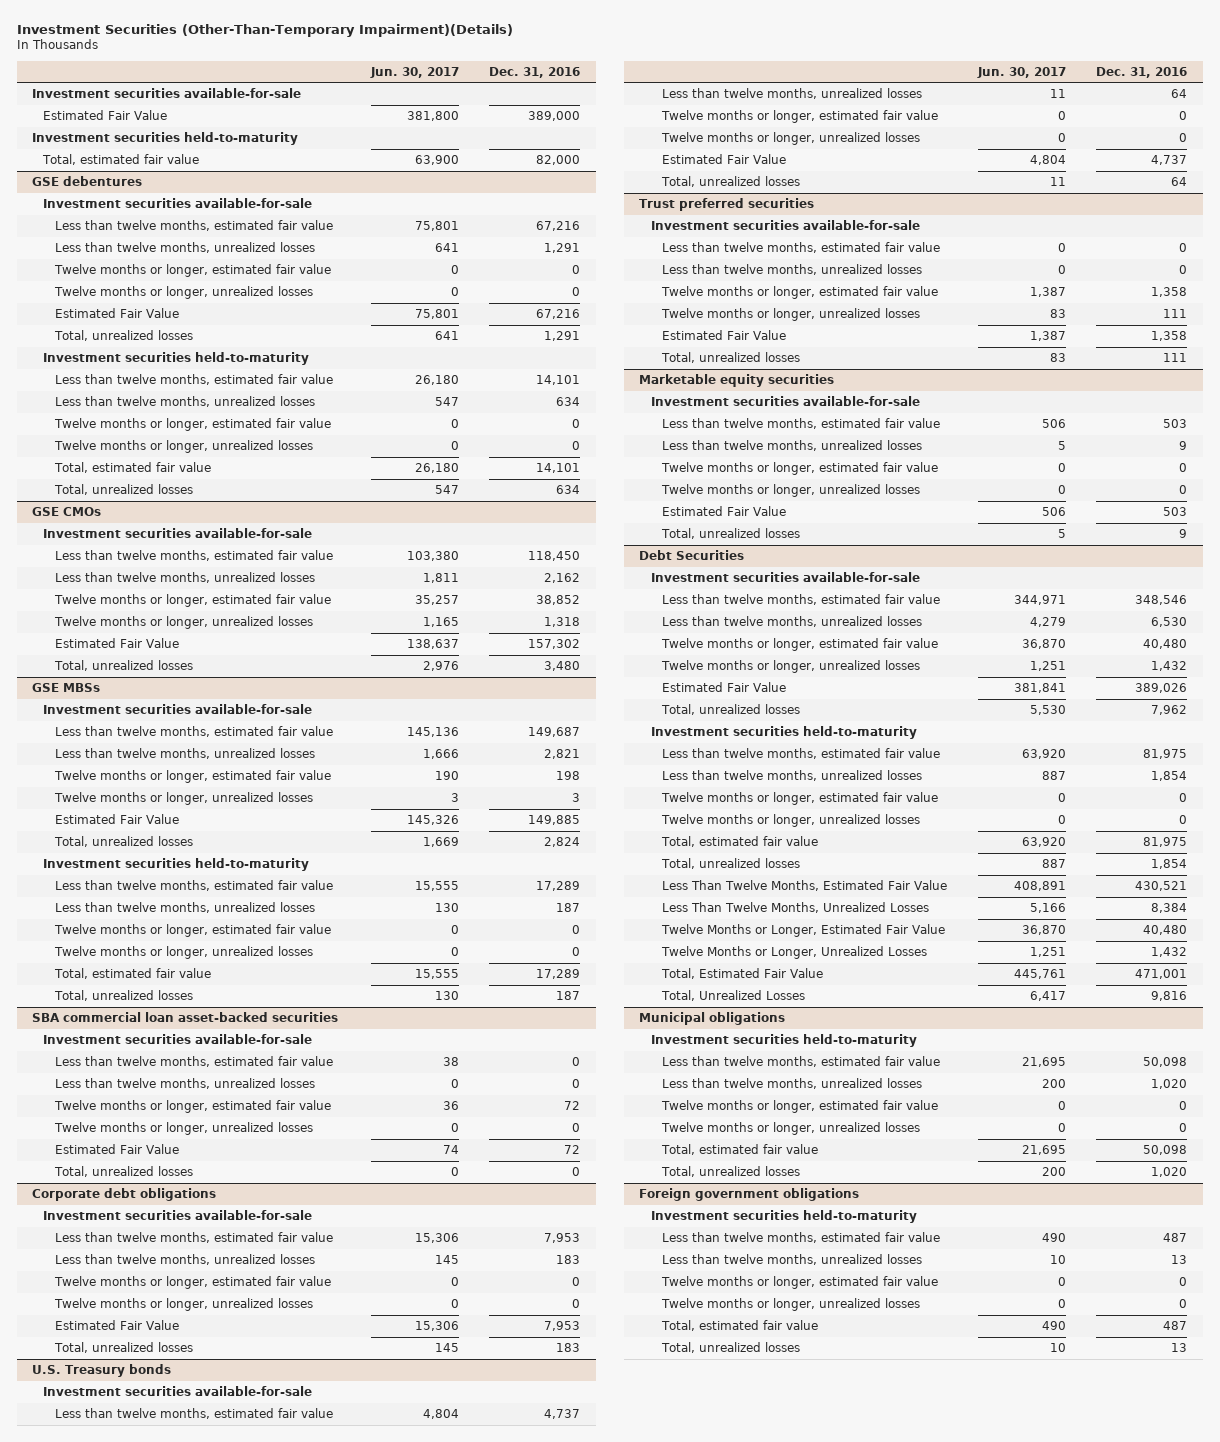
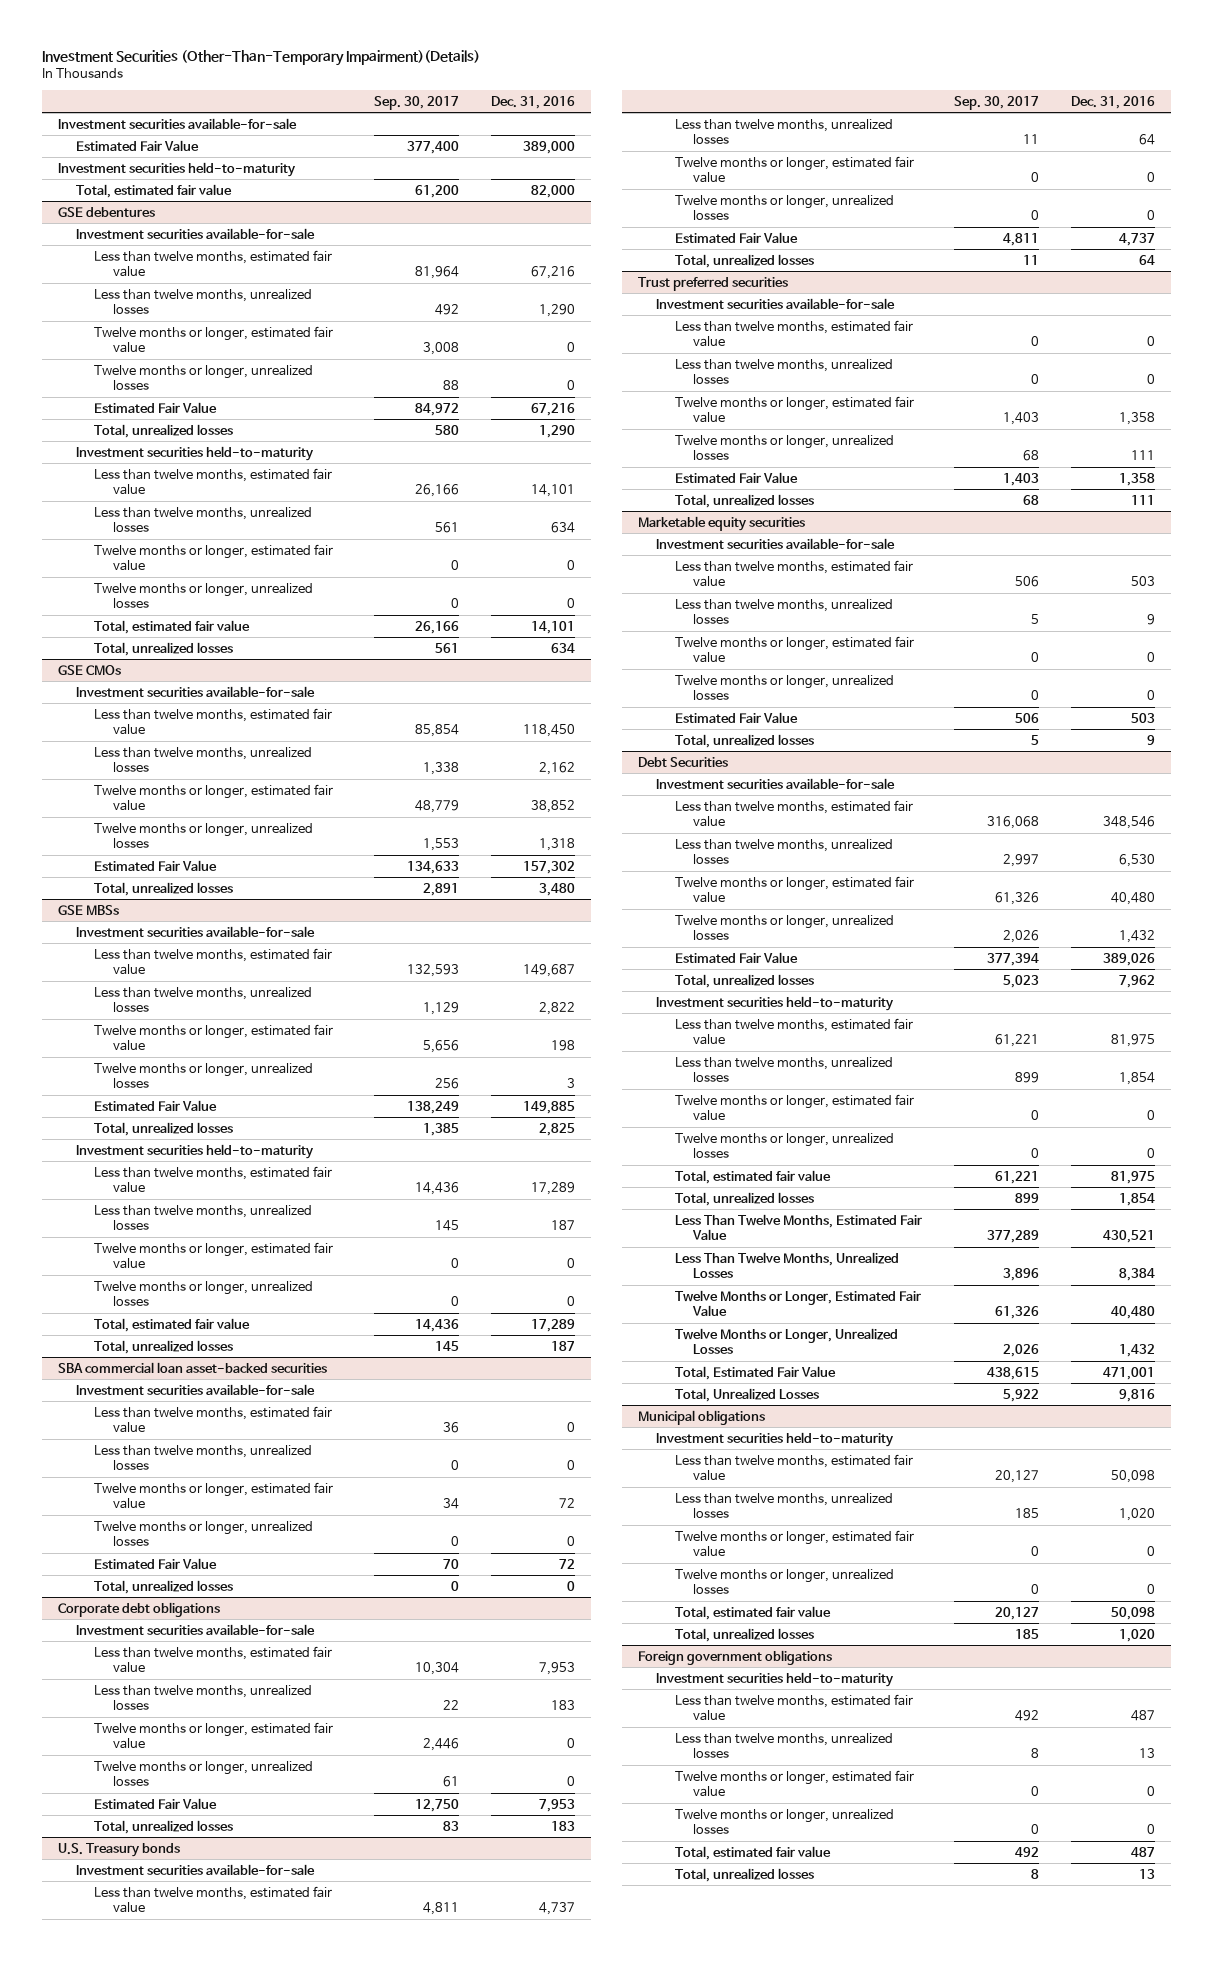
- | Jun. 30, 2017 | Dec. 31, 2016
+ | Sep. 30, 2017 | Dec. 31, 2016
@ GSE debentures
- Less than twelve months, unrealized losses | 641 | 1,291
+ Less than twelve months, unrealized losses | 492 | 1,290
- Total, unrealized losses | 641 | 1,291
+ Total, unrealized losses | 580 | 1,290
@ GSE MBSs
- Less than twelve months, unrealized losses | 1,666 | 2,821
+ Less than twelve months, unrealized losses | 1,129 | 2,822
- Total, unrealized losses | 1,669 | 2,824
+ Total, unrealized losses | 1,385 | 2,825

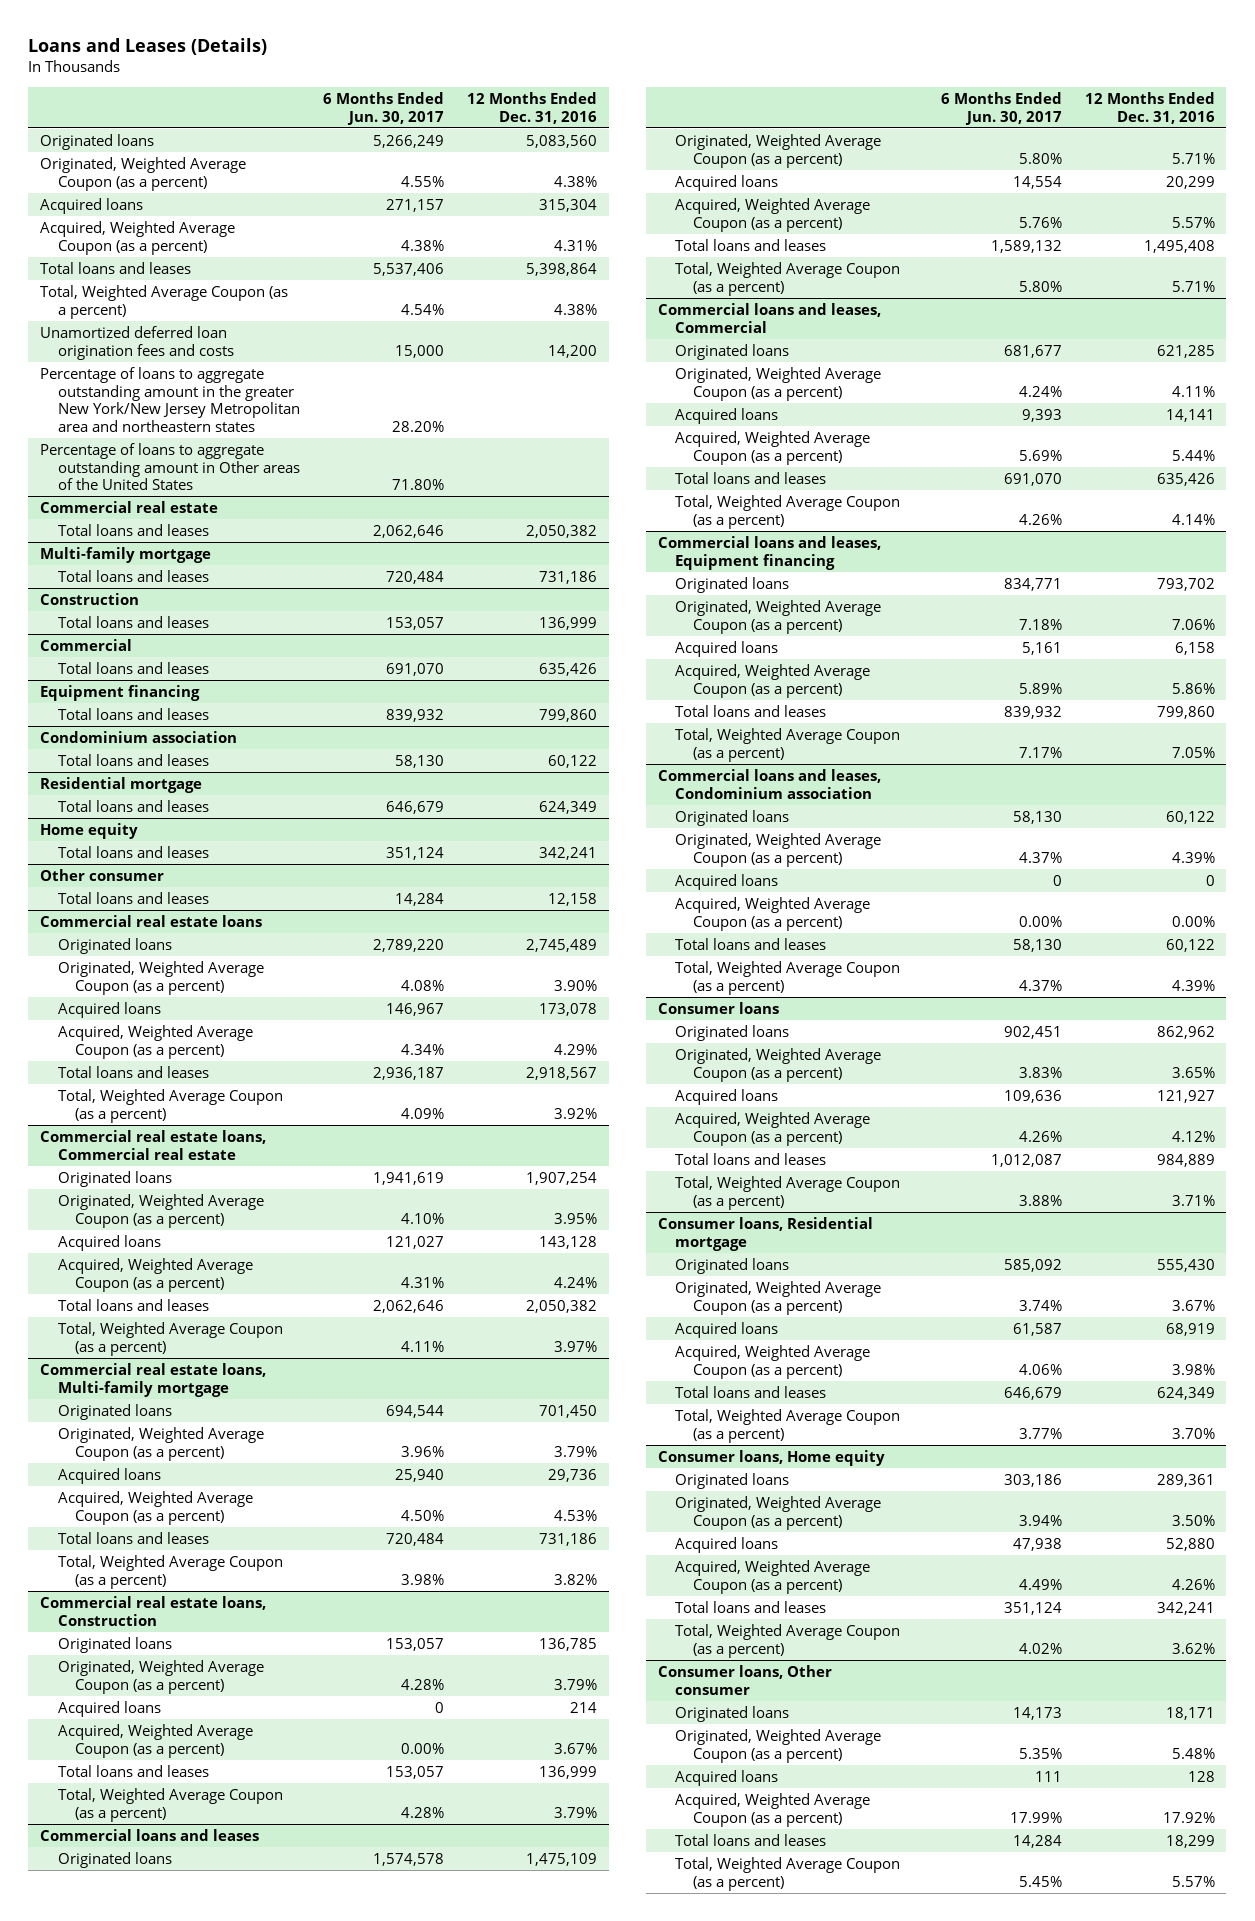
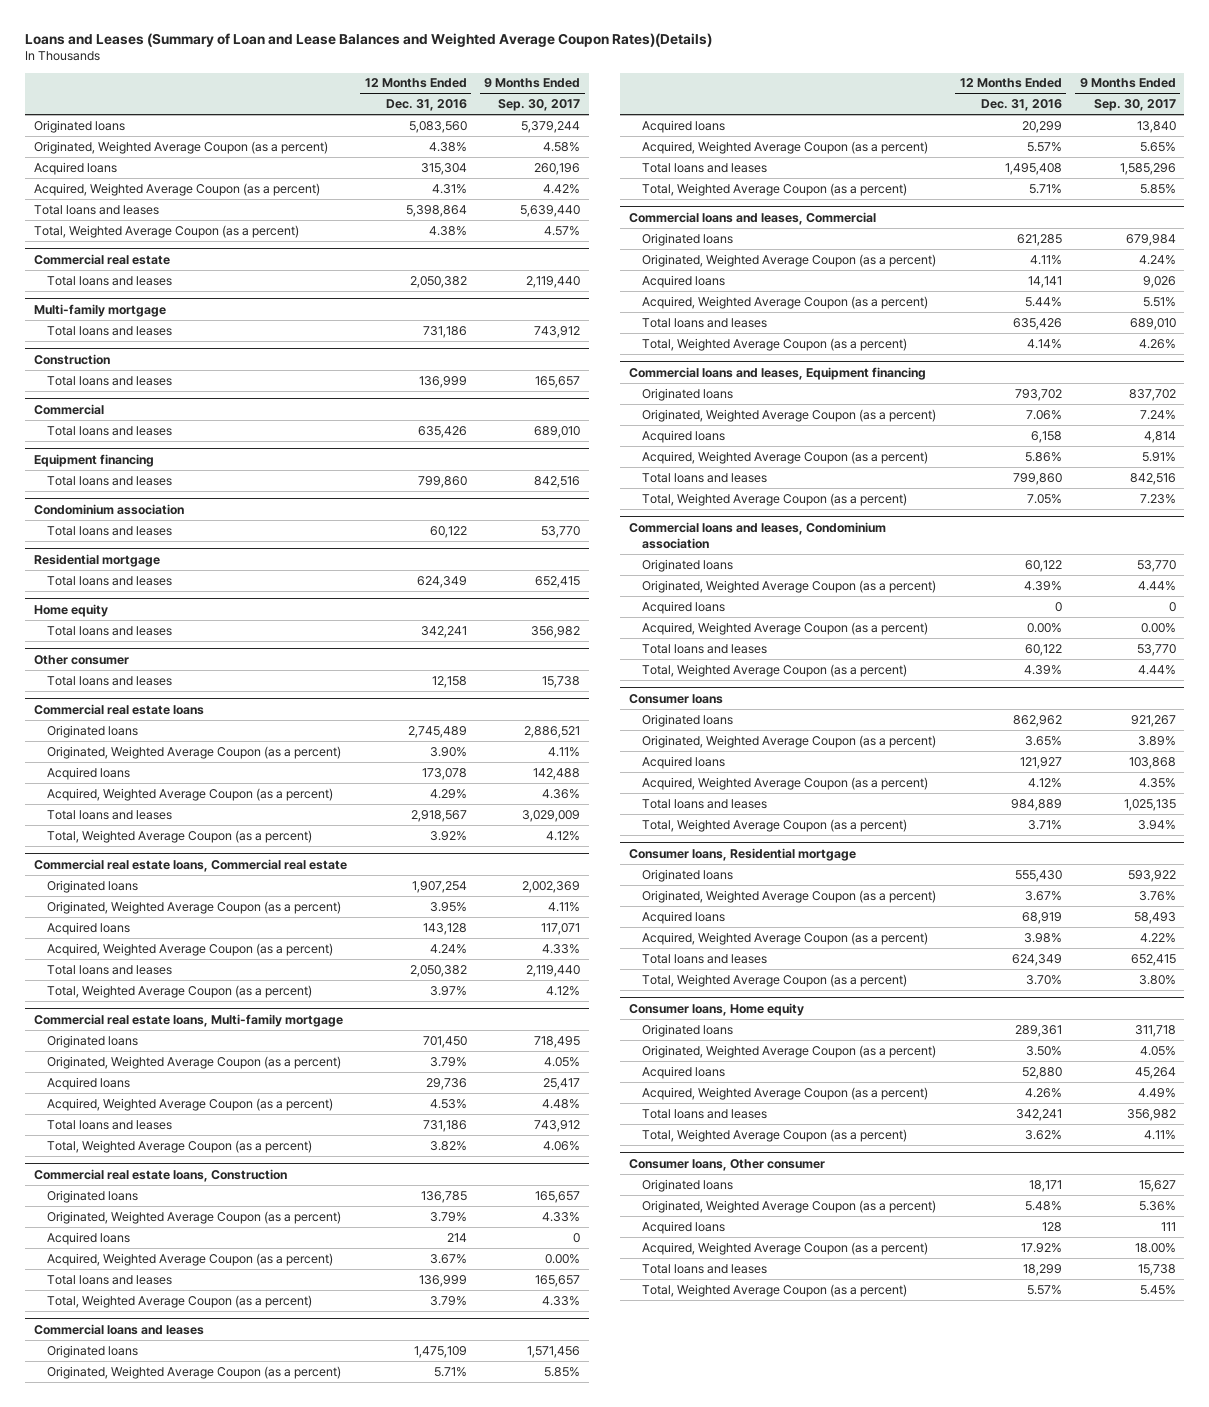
- Loans and Leases (Details)
+ Loans and Leases (Summary of Loan and Lease Balances and Weighted Average Coupon Rates)(Details)
- | 6 Months Ended Jun. 30, 2017 | 12 Months Ended Dec. 31, 2016
+ | 12 Months Ended Dec. 31, 2016 | 9 Months Ended Sep. 30, 2017
- Unamortized deferred loan origination fees and costs | 15,000 | 14,200
- Percentage of loans to aggregate outstanding amount in the greater New York/New Jersey Metropolitan area and northeastern states | 28.20% |
- Percentage of loans to aggregate outstanding amount in Other areas of the United States | 71.80% |

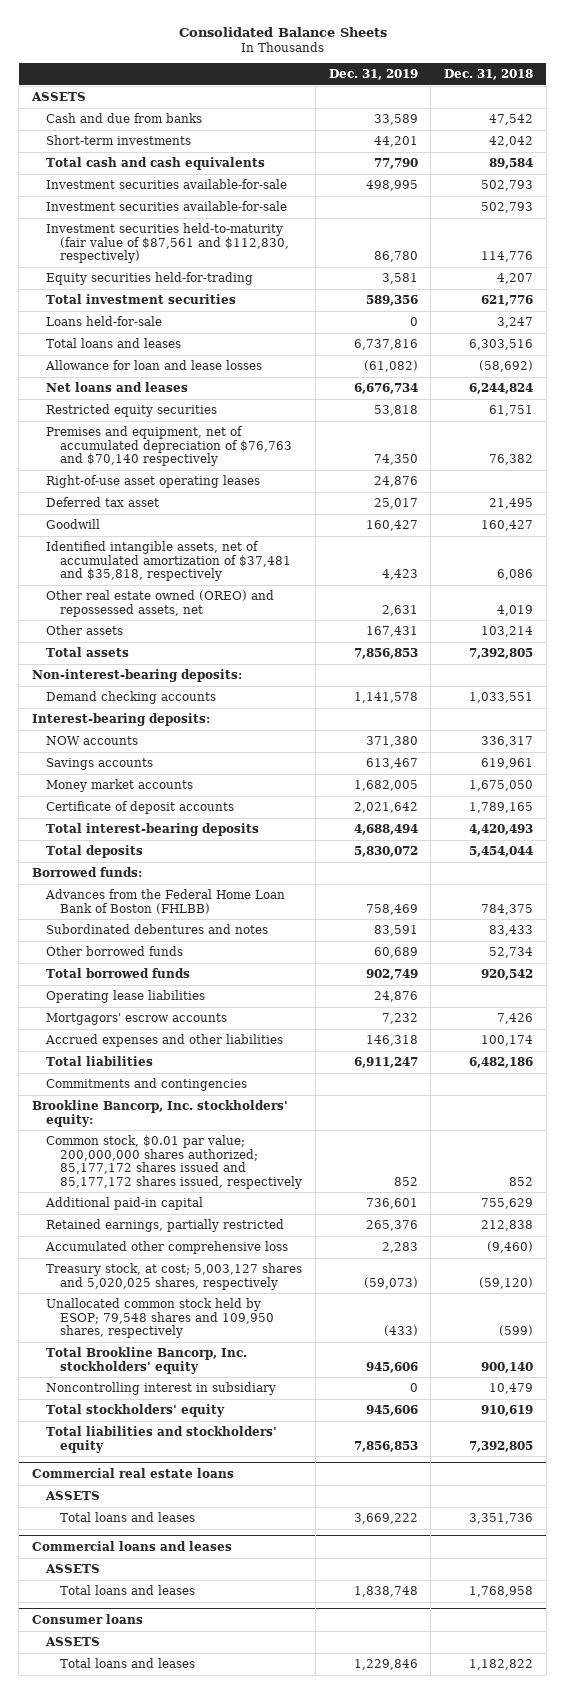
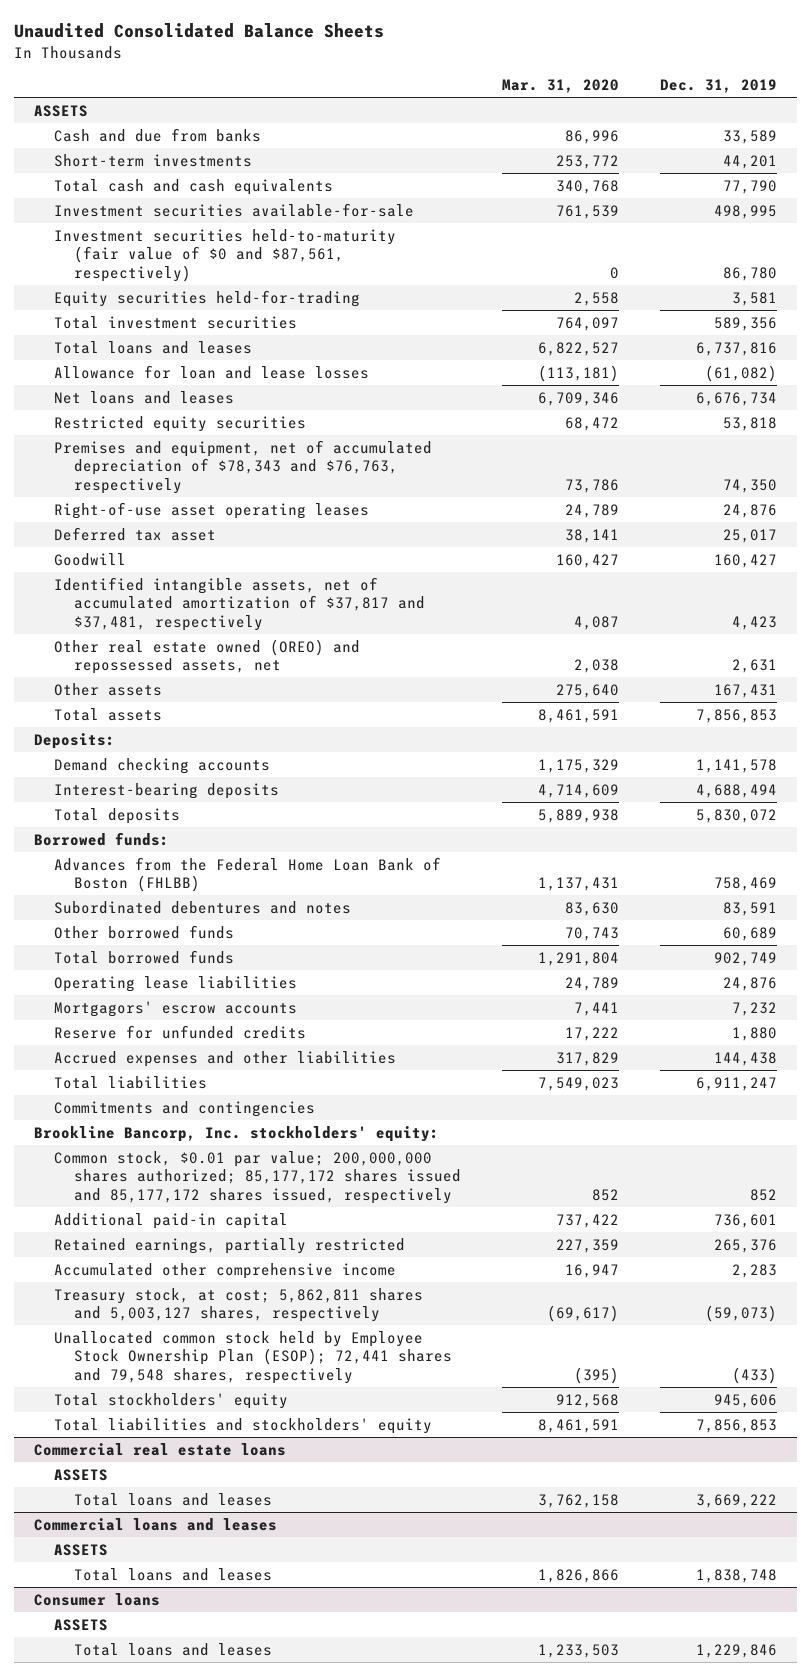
- Consolidated Balance Sheets
+ Unaudited Consolidated Balance Sheets
- | Dec. 31, 2019 | Dec. 31, 2018
+ | Mar. 31, 2020 | Dec. 31, 2019
- Investment securities available-for-sale | | 502,793
- Investment securities held-to-maturity (fair value of $87,561 and $112,830, respectively) | 86,780 | 114,776
+ Investment securities held-to-maturity (fair value of $0 and $87,561, respectively) | 0 | 86,780
- Loans held-for-sale | 0 | 3,247
- Premises and equipment, net of accumulated depreciation of $76,763 and $70,140 respectively | 74,350 | 76,382
+ Premises and equipment, net of accumulated depreciation of $78,343 and $76,763, respectively | 73,786 | 74,350
- Identified intangible assets, net of accumulated amortization of $37,481 and $35,818, respectively | 4,423 | 6,086
+ Identified intangible assets, net of accumulated amortization of $37,817 and $37,481, respectively | 4,087 | 4,423
- Non-interest-bearing deposits:
+ Deposits:
- Interest-bearing deposits:
- NOW accounts | 371,380 | 336,317
- Savings accounts | 613,467 | 619,961
- Money market accounts | 1,682,005 | 1,675,050
- Certificate of deposit accounts | 2,021,642 | 1,789,165
- Total interest-bearing deposits | 4,688,494 | 4,420,493
+ Interest-bearing deposits | 4,714,609 | 4,688,494
- Accrued expenses and other liabilities | 146,318 | 100,174
+ Reserve for unfunded credits | 17,222 | 1,880
+ Accrued expenses and other liabilities | 317,829 | 144,438
- Accumulated other comprehensive loss | 2,283 | (9,460)
- Treasury stock, at cost; 5,003,127 shares and 5,020,025 shares, respectively | (59,073) | (59,120)
- Unallocated common stock held by ESOP; 79,548 shares and 109,950 shares, respectively | (433) | (599)
- Total Brookline Bancorp, Inc. stockholders' equity | 945,606 | 900,140
- Noncontrolling interest in subsidiary | 0 | 10,479
+ Accumulated other comprehensive income | 16,947 | 2,283
+ Treasury stock, at cost; 5,862,811 shares and 5,003,127 shares, respectively | (69,617) | (59,073)
+ Unallocated common stock held by Employee Stock Ownership Plan (ESOP); 72,441 shares and 79,548 shares, respectively | (395) | (433)

